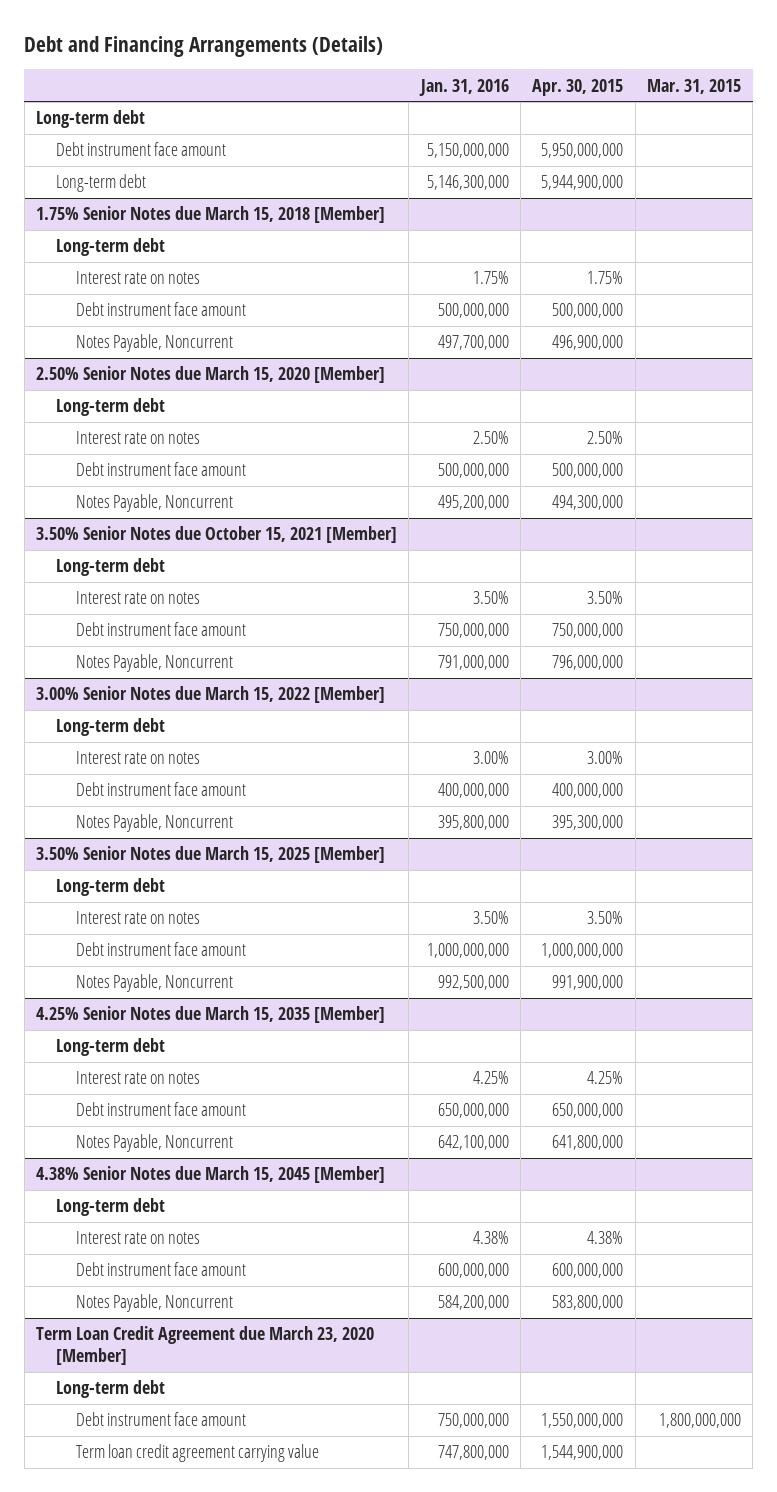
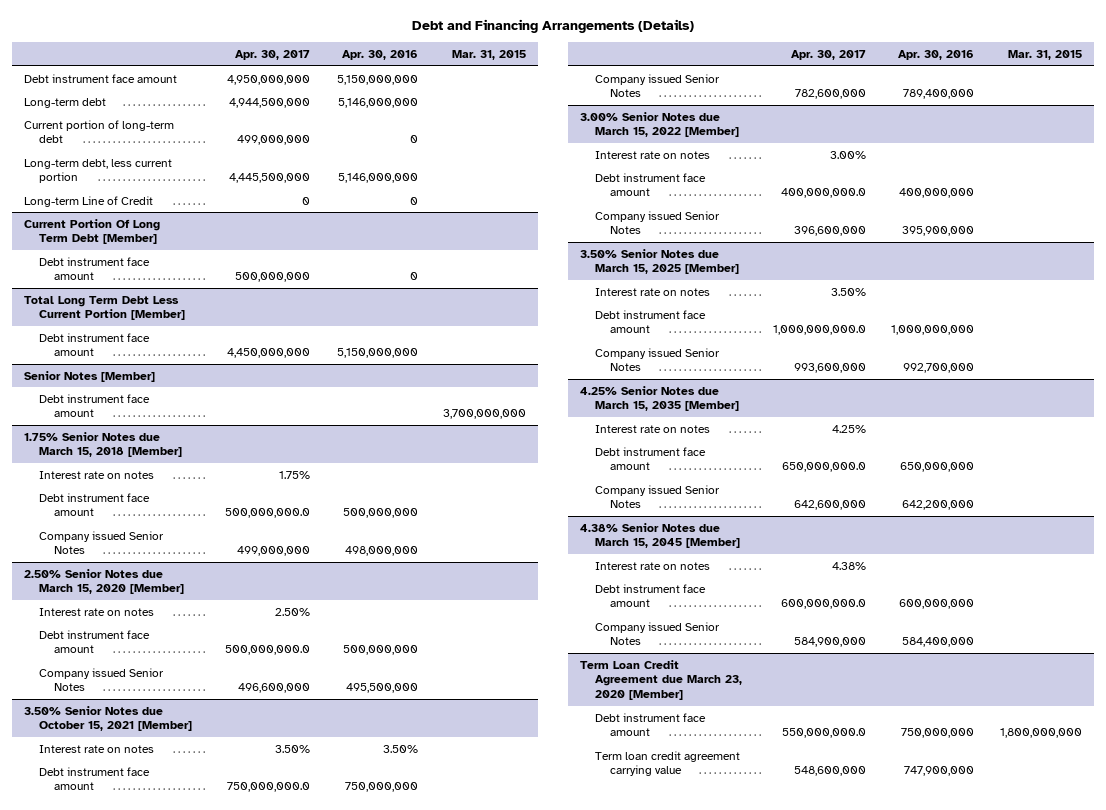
- | Jan. 31, 2016 | Apr. 30, 2015 | Mar. 31, 2015
+ | Apr. 30, 2017 | Apr. 30, 2016 | Mar. 31, 2015
- Long-term debt
+ Current portion of long-term debt | 499,000,000 | 0 |
+ Long-term debt, less current portion | 4,445,500,000 | 5,146,000,000 |
+ Long-term Line of Credit | 0 | 0 |
+ Current Portion Of Long Term Debt [Member]
+ Debt instrument face amount | 500,000,000 | 0 |
+ Total Long Term Debt Less Current Portion [Member]
+ Debt instrument face amount | 4,450,000,000 | 5,150,000,000 |
+ Senior Notes [Member]
+ Debt instrument face amount | | | 3,700,000,000
@ 1.75% Senior Notes due March 15, 2018 [Member]
- Long-term debt
- Notes Payable, Noncurrent | 497,700,000 | 496,900,000 |
+ Company issued Senior Notes | 499,000,000 | 498,000,000 |
@ 2.50% Senior Notes due March 15, 2020 [Member]
- Long-term debt
- Notes Payable, Noncurrent | 495,200,000 | 494,300,000 |
+ Company issued Senior Notes | 496,600,000 | 495,500,000 |
@ 3.50% Senior Notes due October 15, 2021 [Member]
- Long-term debt
- Notes Payable, Noncurrent | 791,000,000 | 796,000,000 |
+ Company issued Senior Notes | 782,600,000 | 789,400,000 |
@ 3.00% Senior Notes due March 15, 2022 [Member]
- Long-term debt
- Notes Payable, Noncurrent | 395,800,000 | 395,300,000 |
+ Company issued Senior Notes | 396,600,000 | 395,900,000 |
@ 3.50% Senior Notes due March 15, 2025 [Member]
- Long-term debt
- Notes Payable, Noncurrent | 992,500,000 | 991,900,000 |
+ Company issued Senior Notes | 993,600,000 | 992,700,000 |
@ 4.25% Senior Notes due March 15, 2035 [Member]
- Long-term debt
- Notes Payable, Noncurrent | 642,100,000 | 641,800,000 |
+ Company issued Senior Notes | 642,600,000 | 642,200,000 |
@ 4.38% Senior Notes due March 15, 2045 [Member]
- Long-term debt
- Notes Payable, Noncurrent | 584,200,000 | 583,800,000 |
+ Company issued Senior Notes | 584,900,000 | 584,400,000 |
@ Term Loan Credit Agreement due March 23, 2020 [Member]
- Long-term debt

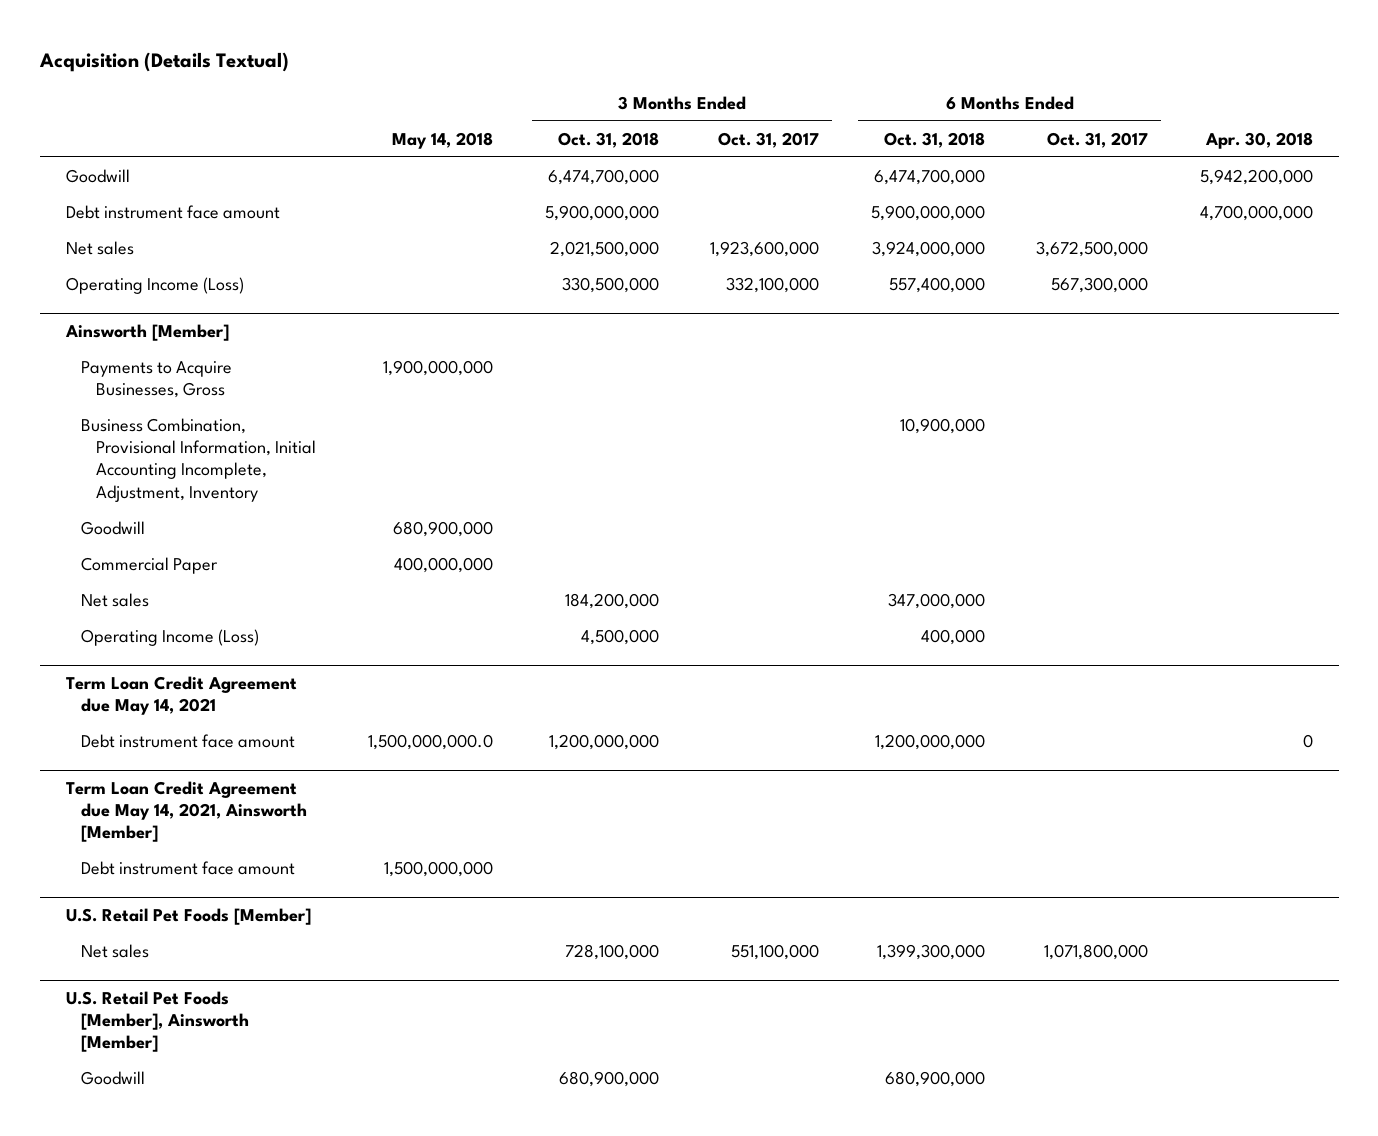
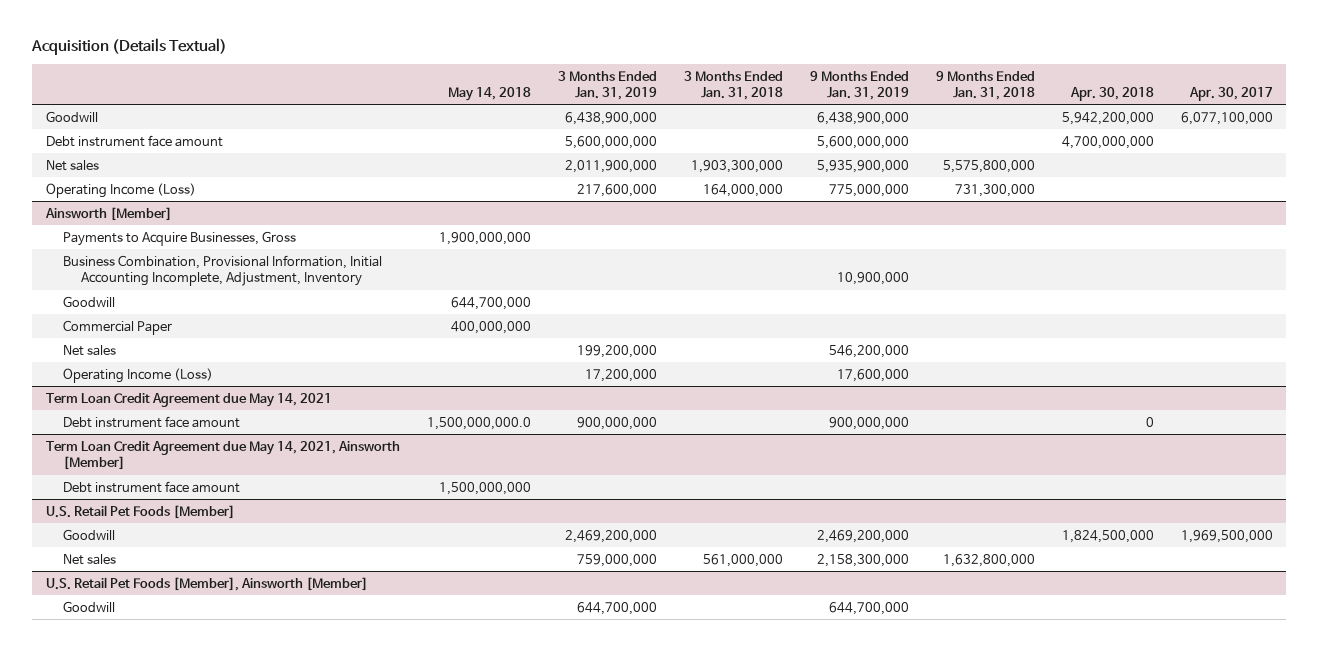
- | May 14, 2018 | 3 Months Ended Oct. 31, 2018 | 3 Months Ended Oct. 31, 2017 | 6 Months Ended Oct. 31, 2018 | 6 Months Ended Oct. 31, 2017 | Apr. 30, 2018
+ | May 14, 2018 | 3 Months Ended Jan. 31, 2019 | 3 Months Ended Jan. 31, 2018 | 9 Months Ended Jan. 31, 2019 | 9 Months Ended Jan. 31, 2018 | Apr. 30, 2018 | Apr. 30, 2017
@ Ainsworth [Member]
- Goodwill | 680,900,000 | | | | |
+ Goodwill | 644,700,000 | | | | | |
@ U.S. Retail Pet Foods [Member]
+ Goodwill | | 2,469,200,000 | | 2,469,200,000 | | 1,824,500,000 | 1,969,500,000

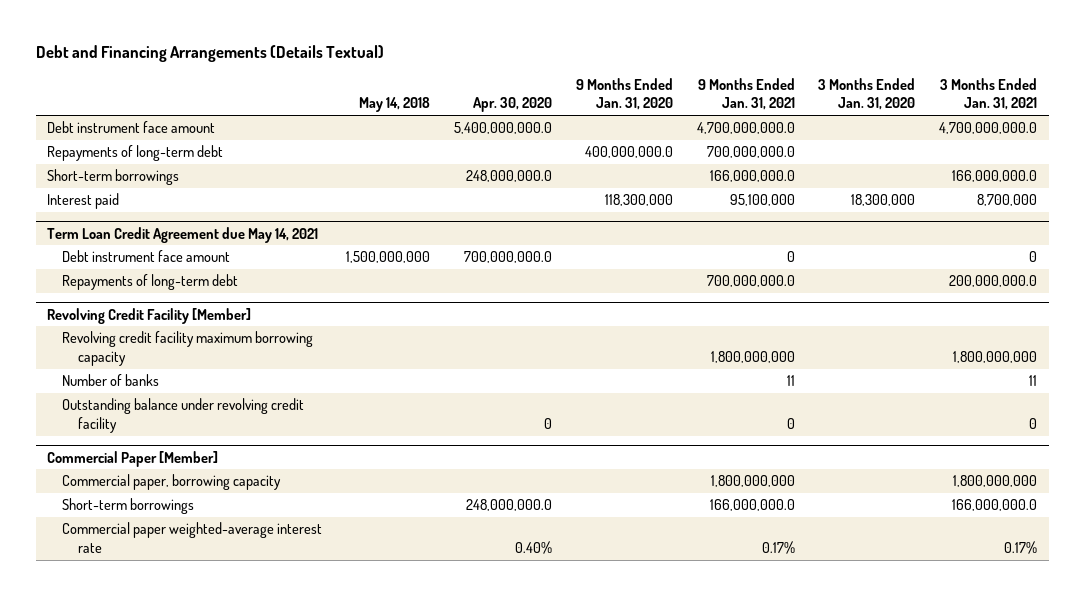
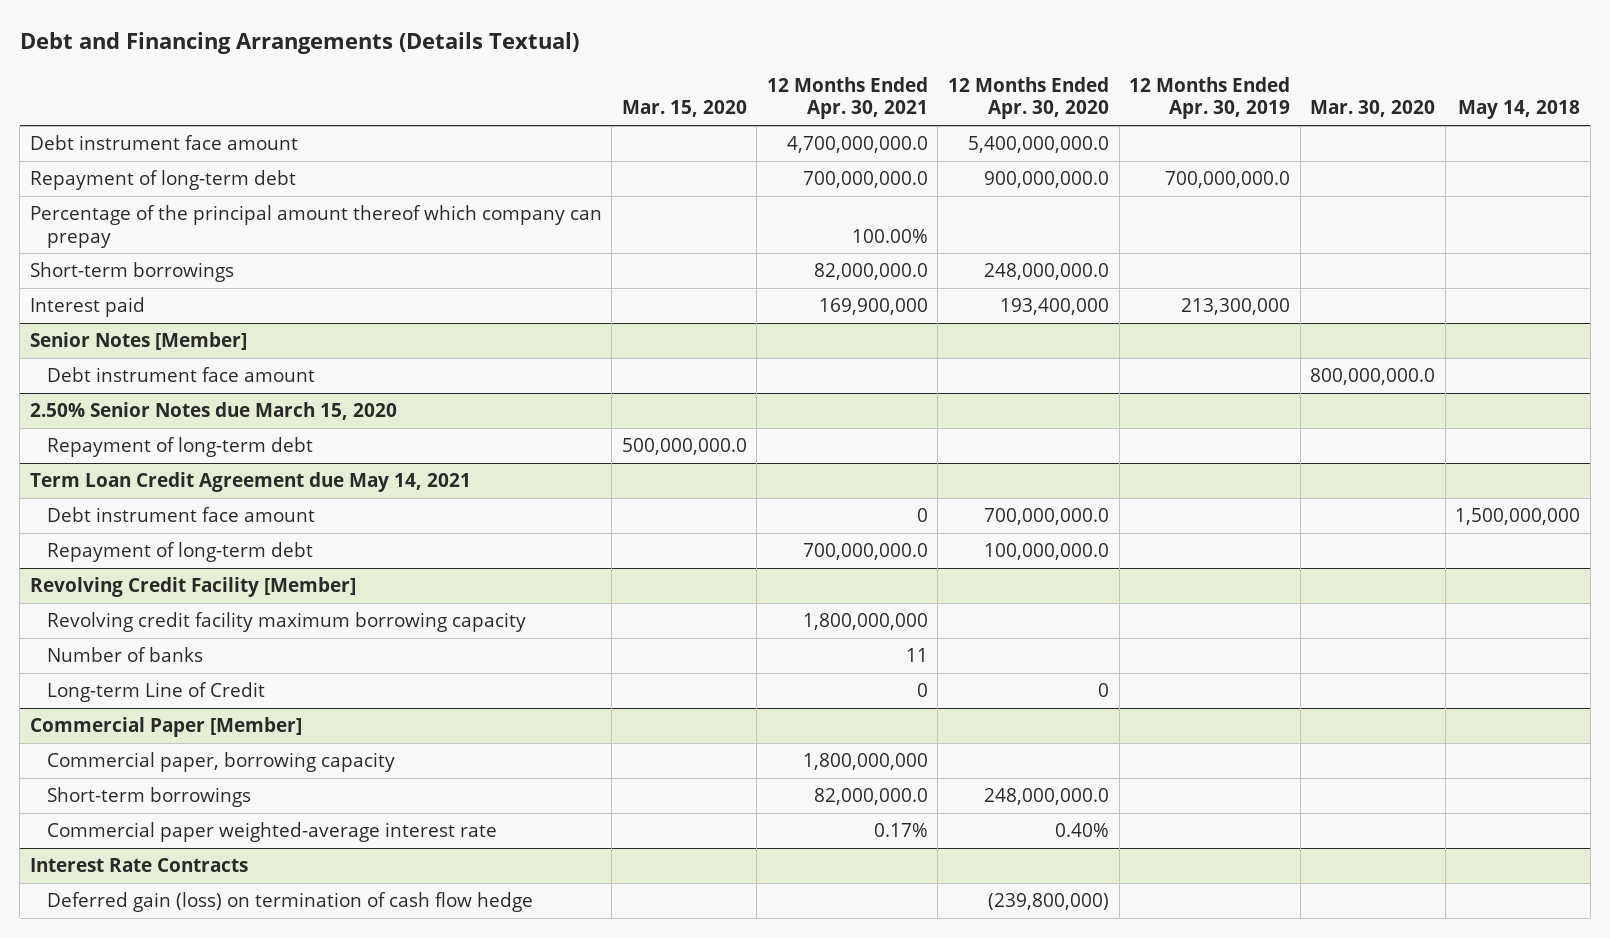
- | May 14, 2018 | Apr. 30, 2020 | 9 Months Ended Jan. 31, 2020 | 9 Months Ended Jan. 31, 2021 | 3 Months Ended Jan. 31, 2020 | 3 Months Ended Jan. 31, 2021
+ | Mar. 15, 2020 | 12 Months Ended Apr. 30, 2021 | 12 Months Ended Apr. 30, 2020 | 12 Months Ended Apr. 30, 2019 | Mar. 30, 2020 | May 14, 2018
- Repayments of long-term debt | | | 400,000,000.0 | 700,000,000.0 | |
+ Repayment of long-term debt | | 700,000,000.0 | 900,000,000.0 | 700,000,000.0 | |
+ Percentage of the principal amount thereof which company can prepay | | 100.00% | | | |
+ Senior Notes [Member]
+ Debt instrument face amount | | | | | 800,000,000.0 |
+ 2.50% Senior Notes due March 15, 2020
+ Repayment of long-term debt | 500,000,000.0 | | | | |
@ Term Loan Credit Agreement due May 14, 2021
- Repayments of long-term debt | | | | 700,000,000.0 | | 200,000,000.0
+ Repayment of long-term debt | | 700,000,000.0 | 100,000,000.0 | | |
@ Revolving Credit Facility [Member]
- Outstanding balance under revolving credit facility | | 0 | | 0 | | 0
+ Long-term Line of Credit | | 0 | 0 | | |
+ Interest Rate Contracts
+ Deferred gain (loss) on termination of cash flow hedge | | | (239,800,000) | | |

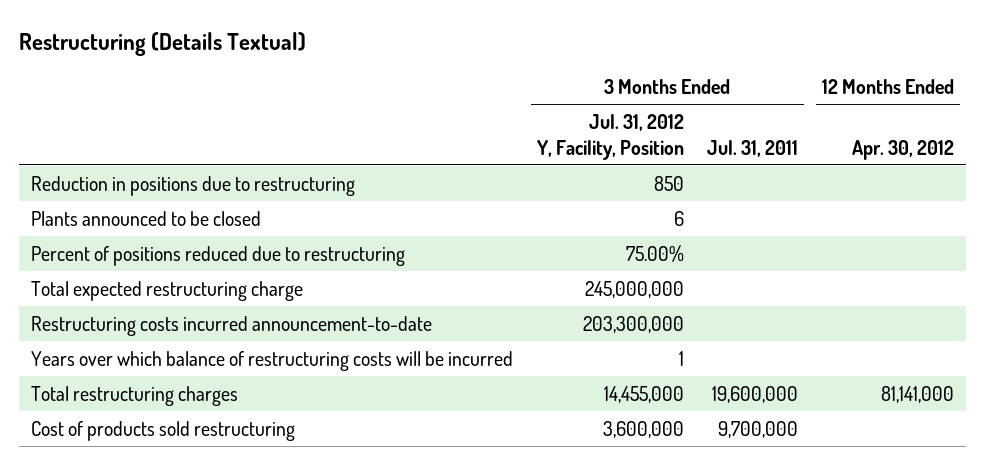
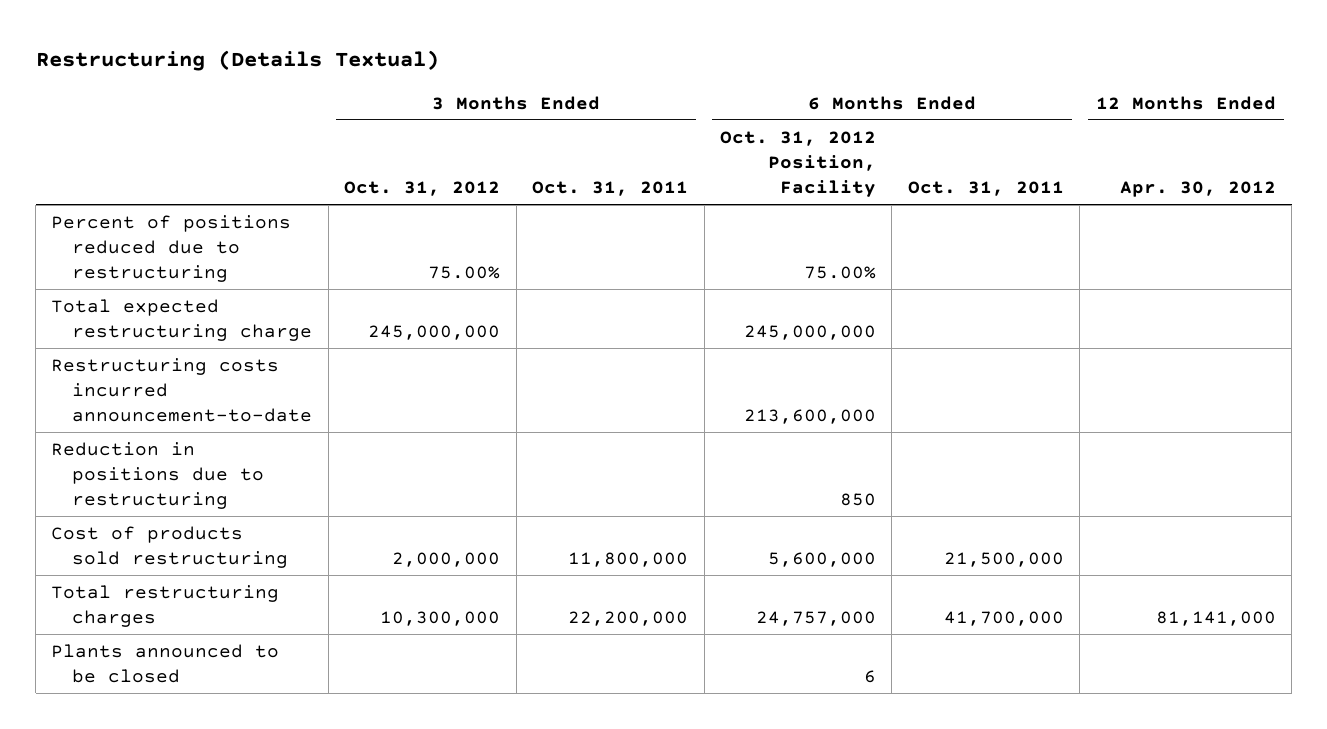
- | 3 Months Ended Jul. 31, 2012 Y, Facility, Position | 3 Months Ended Jul. 31, 2011 | 12 Months Ended Apr. 30, 2012
+ | 3 Months Ended Oct. 31, 2012 | 3 Months Ended Oct. 31, 2011 | 6 Months Ended Oct. 31, 2012 Position, Facility | 6 Months Ended Oct. 31, 2011 | 12 Months Ended Apr. 30, 2012
- Years over which balance of restructuring costs will be incurred | 1 | |
moved down: Reduction in positions due to restructuring | | | 850 | |
moved down: Total restructuring charges | 10,300,000 | 22,200,000 | 24,757,000 | 41,700,000 | 81,141,000
moved down: Plants announced to be closed | | | 6 | |

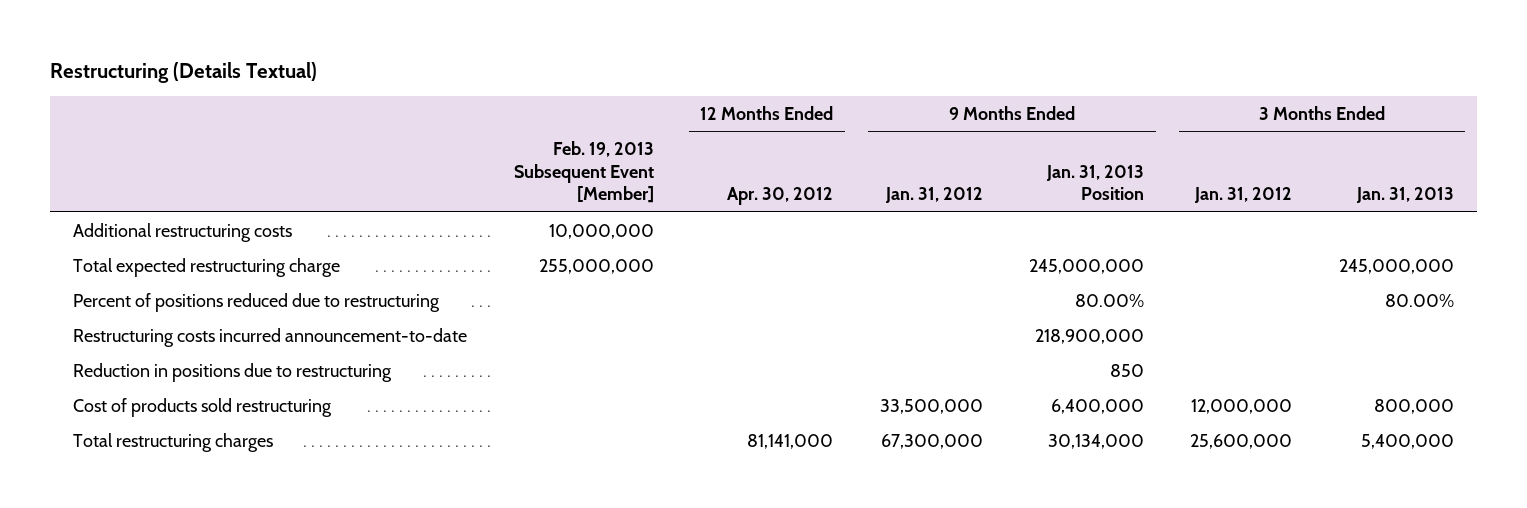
- | 3 Months Ended Oct. 31, 2012 | 3 Months Ended Oct. 31, 2011 | 6 Months Ended Oct. 31, 2012 Position, Facility | 6 Months Ended Oct. 31, 2011 | 12 Months Ended Apr. 30, 2012
+ | Feb. 19, 2013 Subsequent Event [Member] | 12 Months Ended Apr. 30, 2012 | 9 Months Ended Jan. 31, 2012 | 9 Months Ended Jan. 31, 2013 Position | 3 Months Ended Jan. 31, 2012 | 3 Months Ended Jan. 31, 2013
+ Additional restructuring costs | 10,000,000 | | | | |
moved down: Percent of positions reduced due to restructuring | | | | 80.00% | | 80.00%
- Plants announced to be closed | | | 6 | |

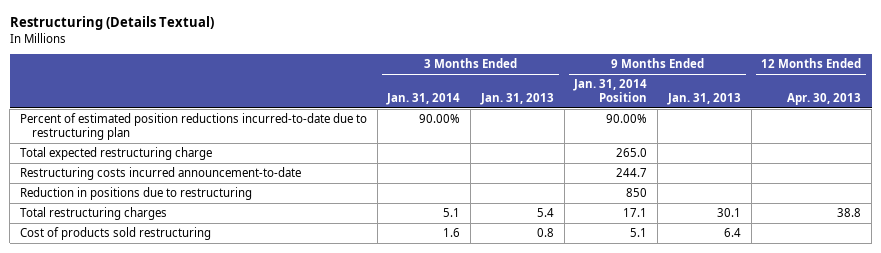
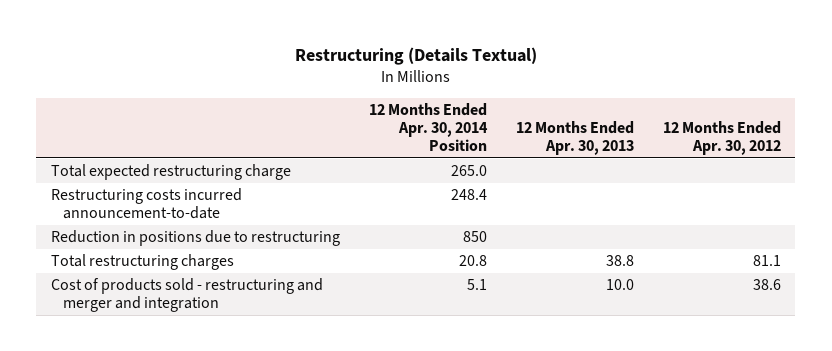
- | 3 Months Ended Jan. 31, 2014 | 3 Months Ended Jan. 31, 2013 | 9 Months Ended Jan. 31, 2014 Position | 9 Months Ended Jan. 31, 2013 | 12 Months Ended Apr. 30, 2013
+ | 12 Months Ended Apr. 30, 2014 Position | 12 Months Ended Apr. 30, 2013 | 12 Months Ended Apr. 30, 2012
- Percent of estimated position reductions incurred-to-date due to restructuring plan | 90.00% | | 90.00% | |
- Cost of products sold restructuring | 1.6 | 0.8 | 5.1 | 6.4 |
+ Cost of products sold - restructuring and merger and integration | 5.1 | 10.0 | 38.6

